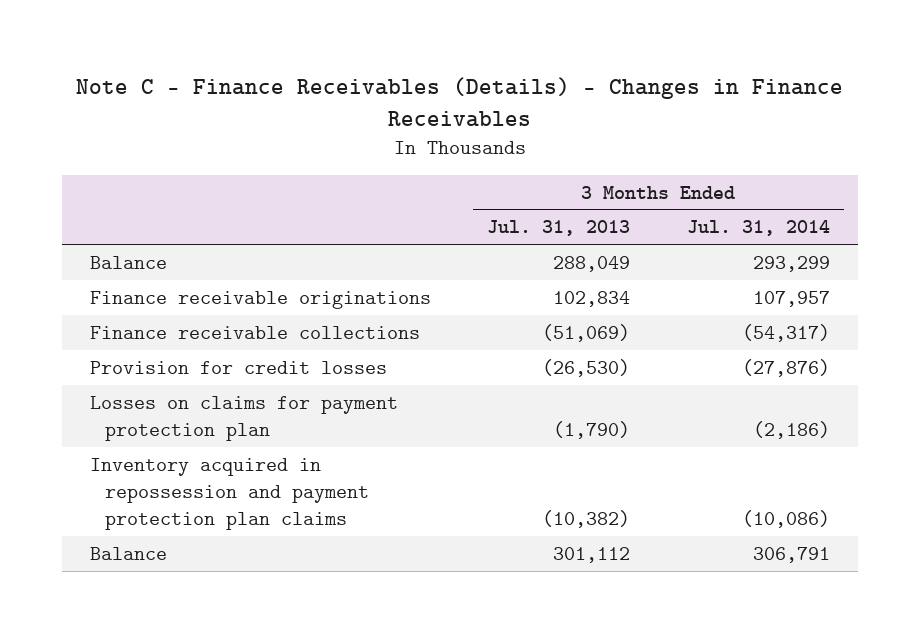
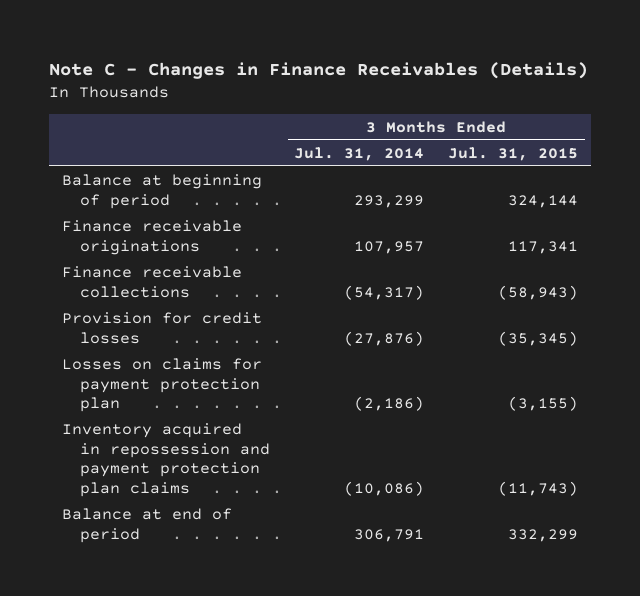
- Note C - Finance Receivables (Details) - Changes in Finance Receivables
+ Note C - Changes in Finance Receivables (Details)
- | 3 Months Ended Jul. 31, 2013 | 3 Months Ended Jul. 31, 2014
+ | 3 Months Ended Jul. 31, 2014 | 3 Months Ended Jul. 31, 2015
- Balance | 288,049 | 293,299
+ Balance at beginning of period | 293,299 | 324,144
- Balance | 301,112 | 306,791
+ Balance at end of period | 306,791 | 332,299

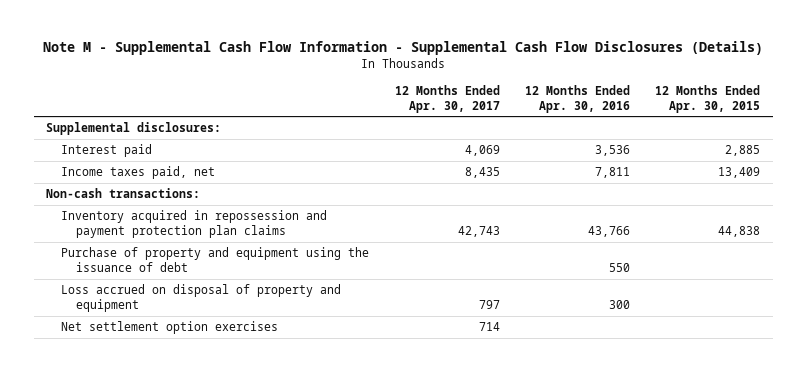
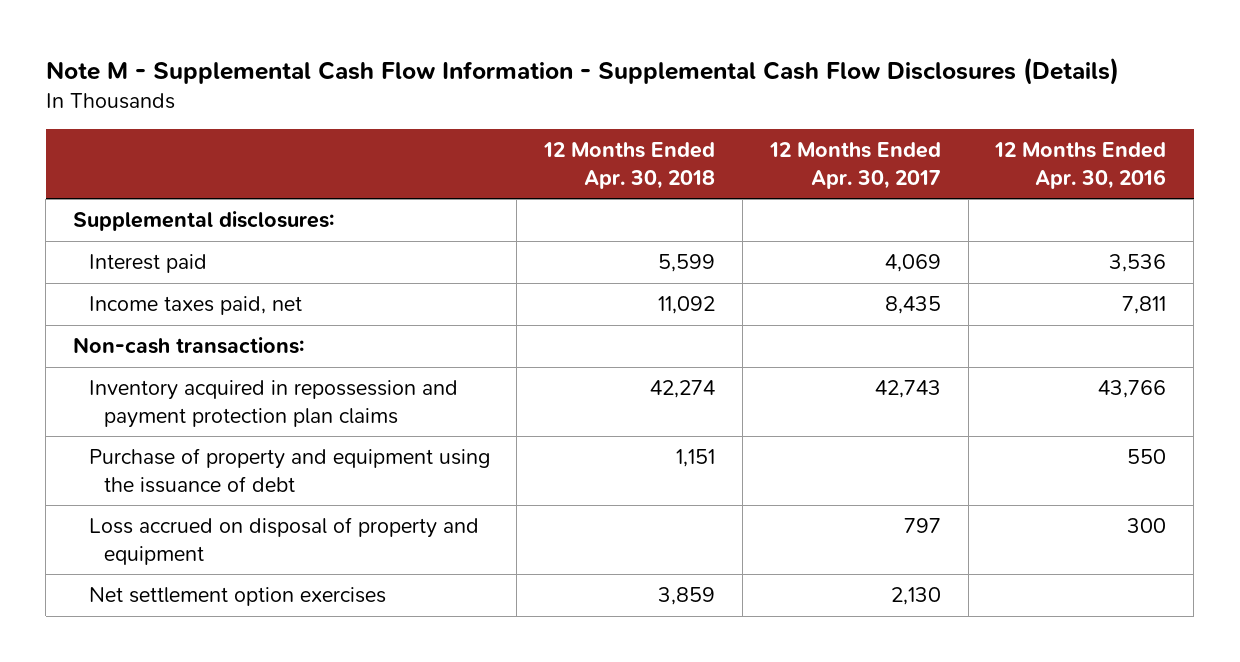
- | 12 Months Ended Apr. 30, 2017 | 12 Months Ended Apr. 30, 2016 | 12 Months Ended Apr. 30, 2015
+ | 12 Months Ended Apr. 30, 2018 | 12 Months Ended Apr. 30, 2017 | 12 Months Ended Apr. 30, 2016
- Net settlement option exercises | 714 | |
+ Net settlement option exercises | 3,859 | 2,130 |

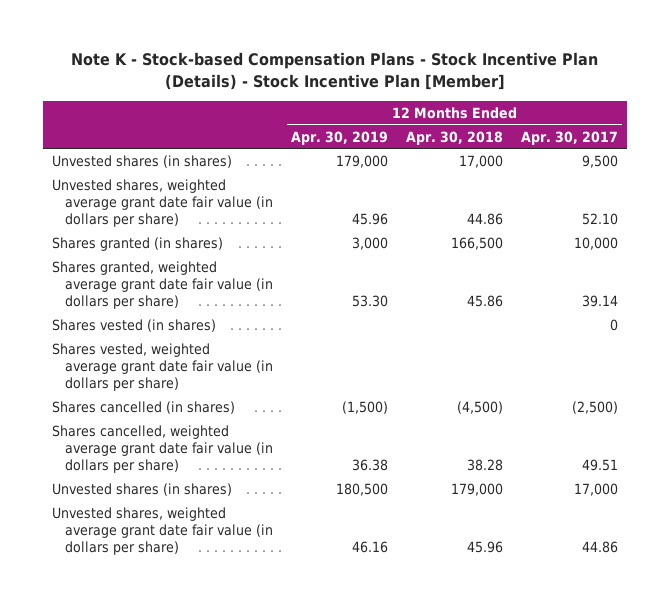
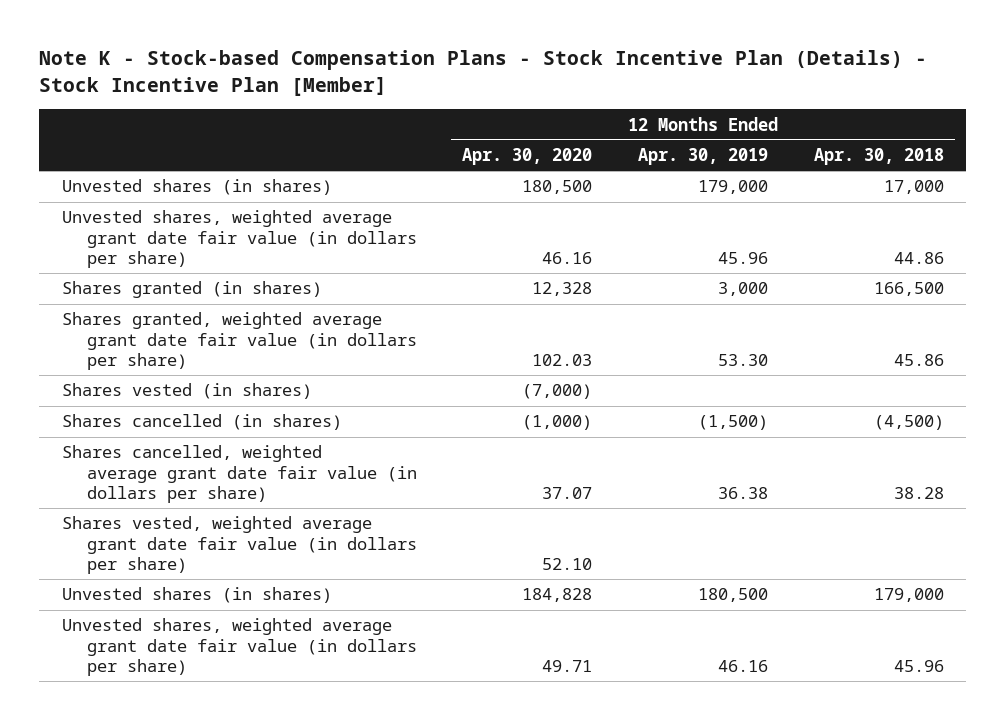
- | 12 Months Ended Apr. 30, 2019 | 12 Months Ended Apr. 30, 2018 | 12 Months Ended Apr. 30, 2017
+ | 12 Months Ended Apr. 30, 2020 | 12 Months Ended Apr. 30, 2019 | 12 Months Ended Apr. 30, 2018
moved down: Shares vested, weighted average grant date fair value (in dollars per share) | 52.10 | |

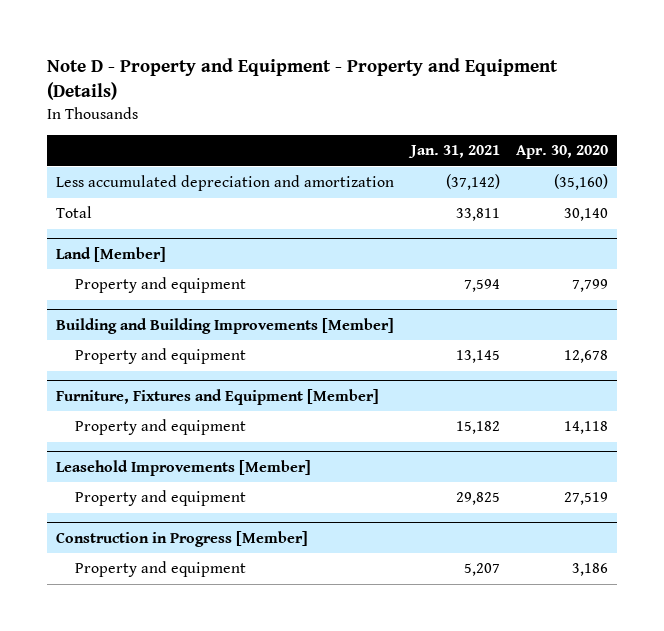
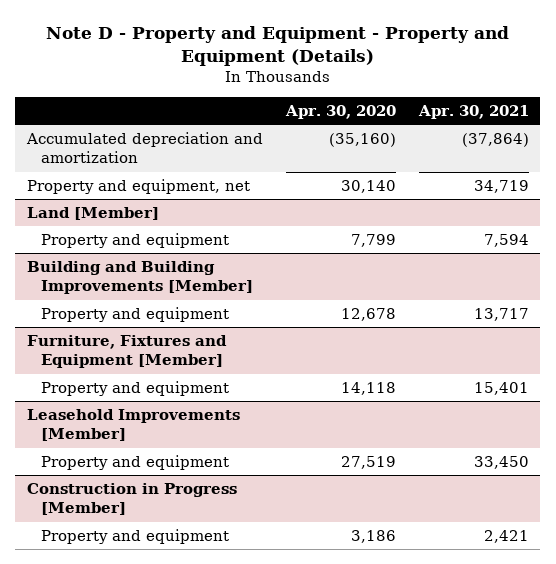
- | Jan. 31, 2021 | Apr. 30, 2020
+ | Apr. 30, 2020 | Apr. 30, 2021
- Less accumulated depreciation and amortization | (37,142) | (35,160)
- Total | 33,811 | 30,140
+ Accumulated depreciation and amortization | (35,160) | (37,864)
+ Property and equipment, net | 30,140 | 34,719

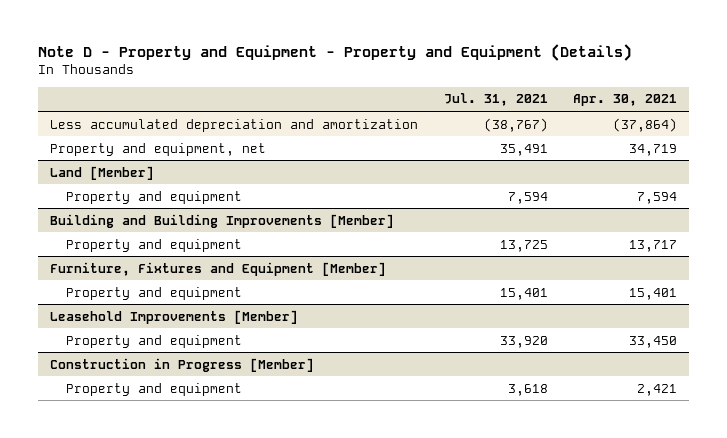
- | Apr. 30, 2020 | Apr. 30, 2021
+ | Jul. 31, 2021 | Apr. 30, 2021
- Accumulated depreciation and amortization | (35,160) | (37,864)
+ Less accumulated depreciation and amortization | (38,767) | (37,864)

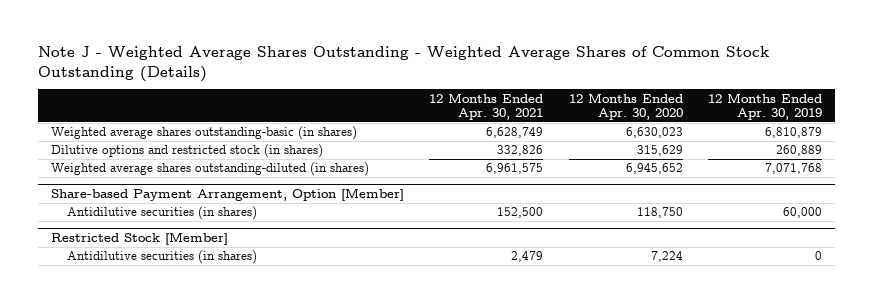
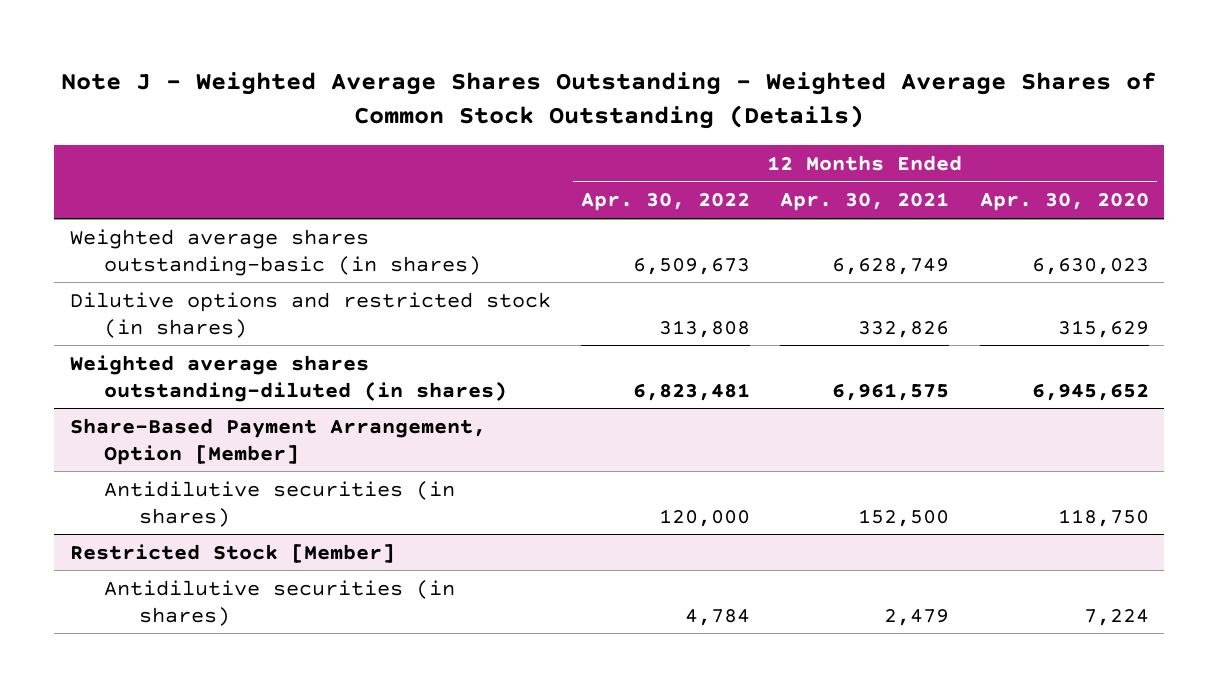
- | 12 Months Ended Apr. 30, 2021 | 12 Months Ended Apr. 30, 2020 | 12 Months Ended Apr. 30, 2019
+ | 12 Months Ended Apr. 30, 2022 | 12 Months Ended Apr. 30, 2021 | 12 Months Ended Apr. 30, 2020
- Share-based Payment Arrangement, Option [Member]
+ Share-Based Payment Arrangement, Option [Member]

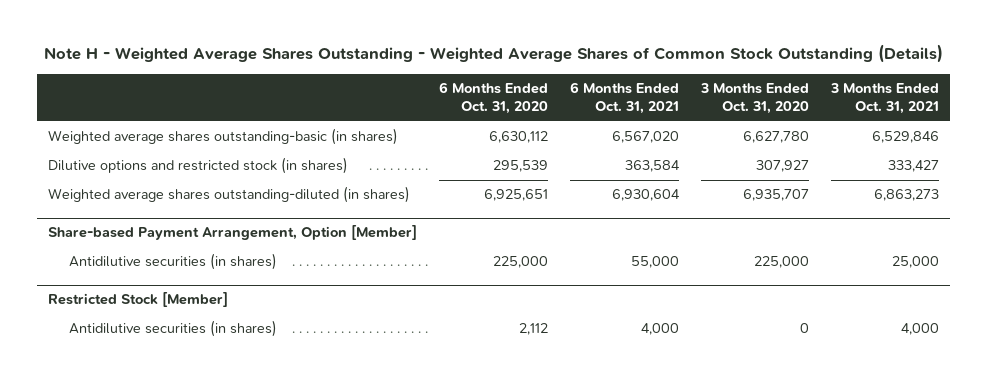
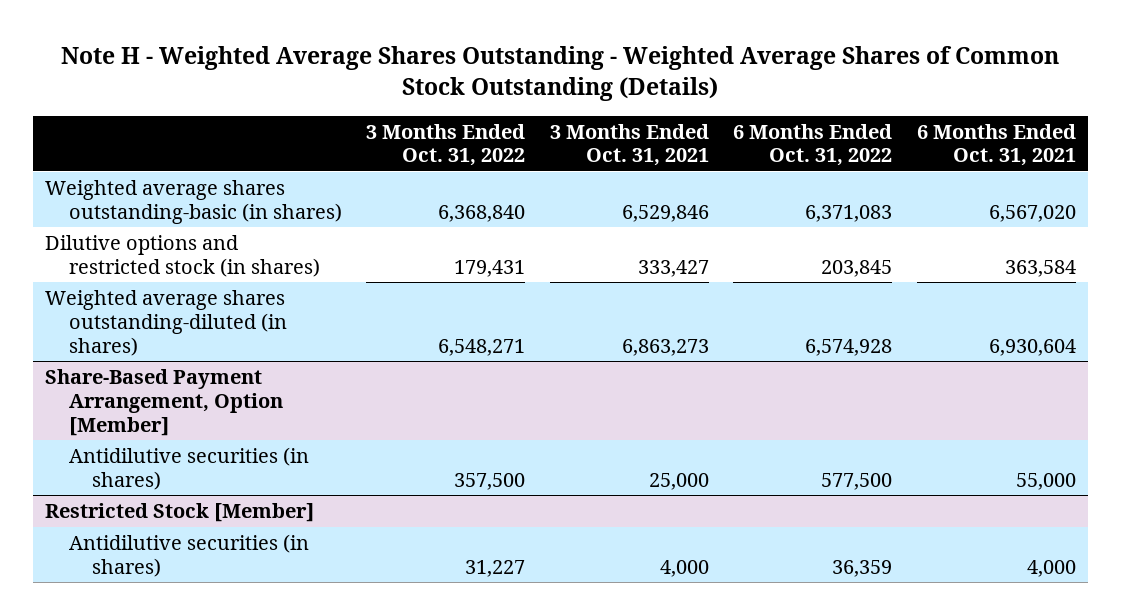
- | 6 Months Ended Oct. 31, 2020 | 6 Months Ended Oct. 31, 2021 | 3 Months Ended Oct. 31, 2020 | 3 Months Ended Oct. 31, 2021
+ | 3 Months Ended Oct. 31, 2022 | 3 Months Ended Oct. 31, 2021 | 6 Months Ended Oct. 31, 2022 | 6 Months Ended Oct. 31, 2021
- Share-based Payment Arrangement, Option [Member]
+ Share-Based Payment Arrangement, Option [Member]

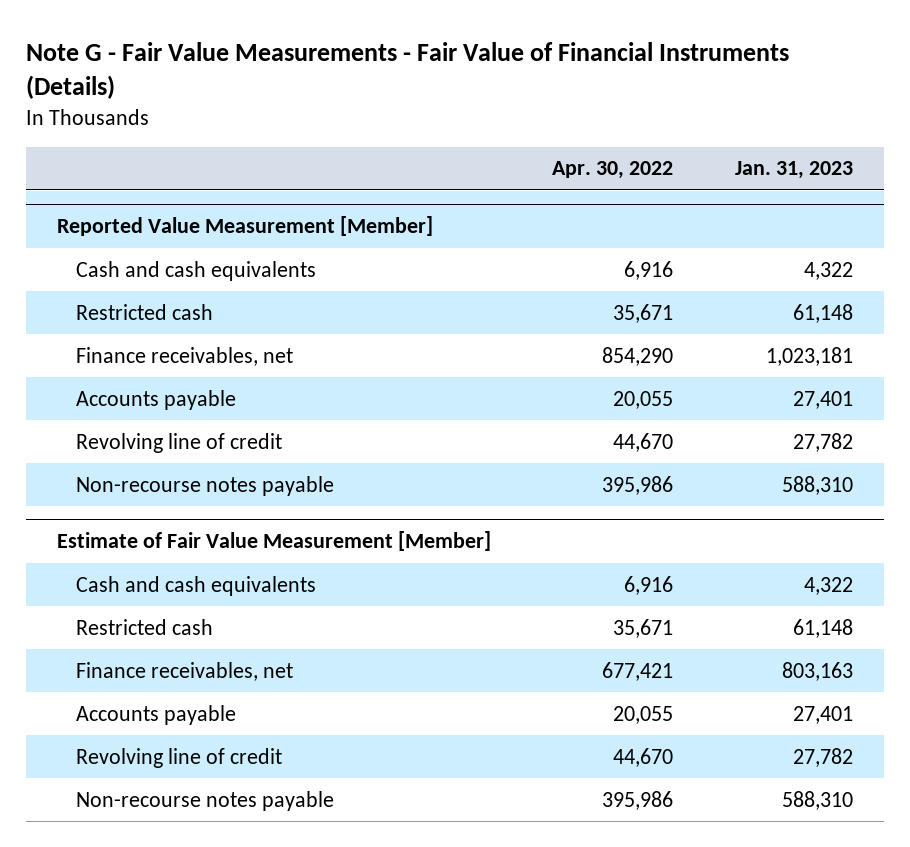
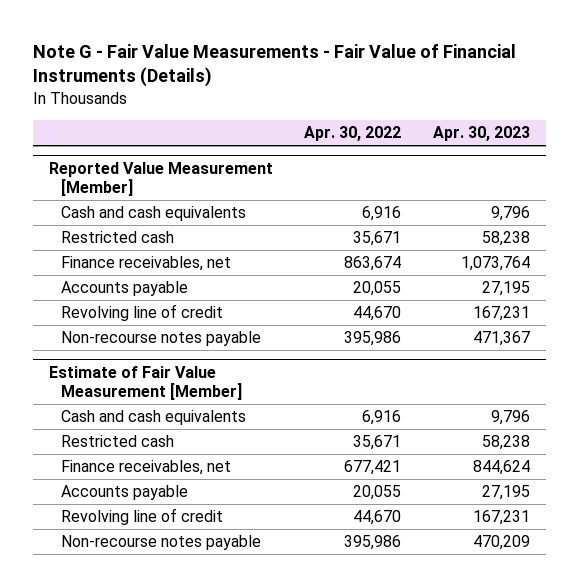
- | Apr. 30, 2022 | Jan. 31, 2023
+ | Apr. 30, 2022 | Apr. 30, 2023
@ Reported Value Measurement [Member]
- Finance receivables, net | 854,290 | 1,023,181
+ Finance receivables, net | 863,674 | 1,073,764

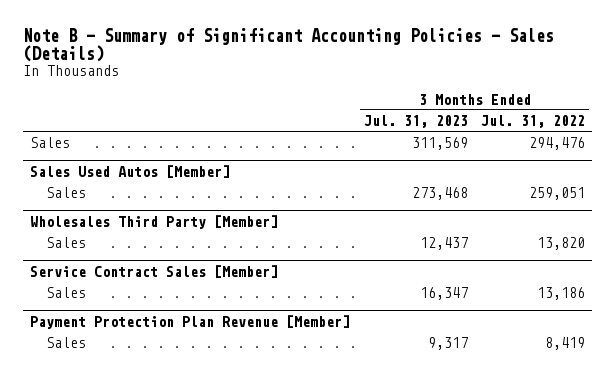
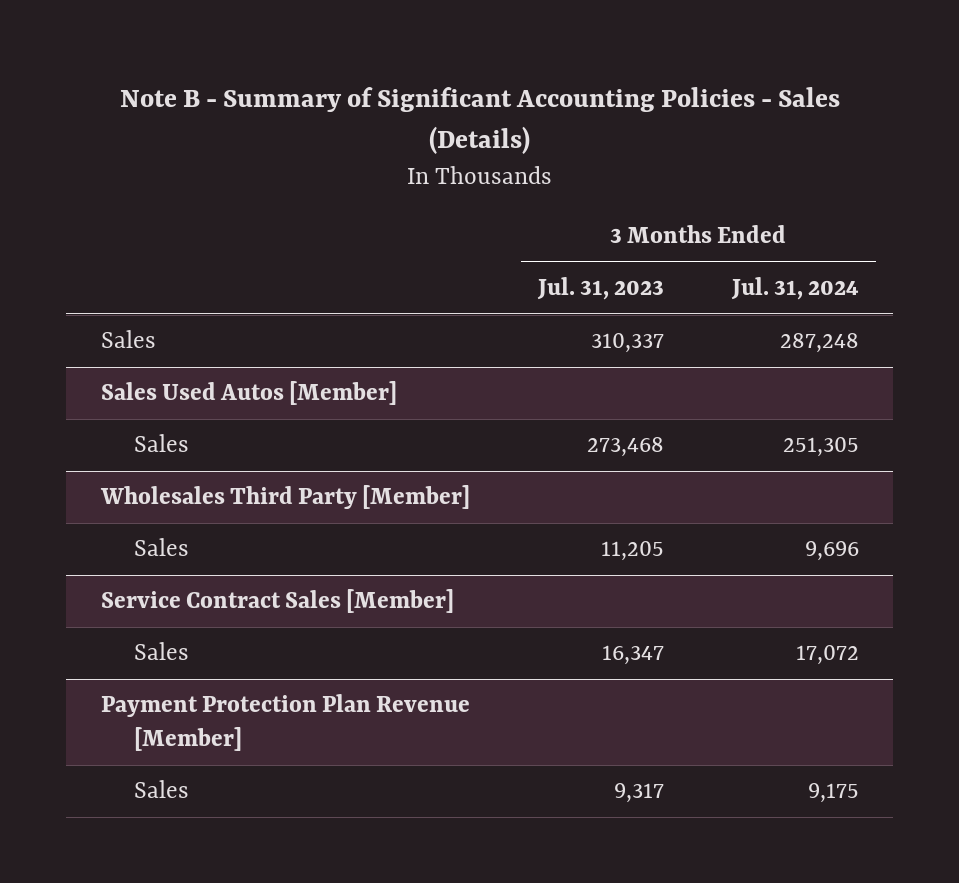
- | 3 Months Ended Jul. 31, 2023 | 3 Months Ended Jul. 31, 2022
+ | 3 Months Ended Jul. 31, 2023 | 3 Months Ended Jul. 31, 2024
- Sales | 311,569 | 294,476
+ Sales | 310,337 | 287,248
@ Wholesales Third Party [Member]
- Sales | 12,437 | 13,820
+ Sales | 11,205 | 9,696

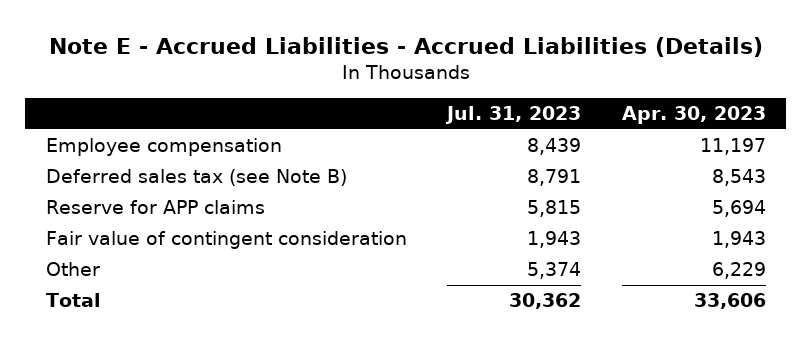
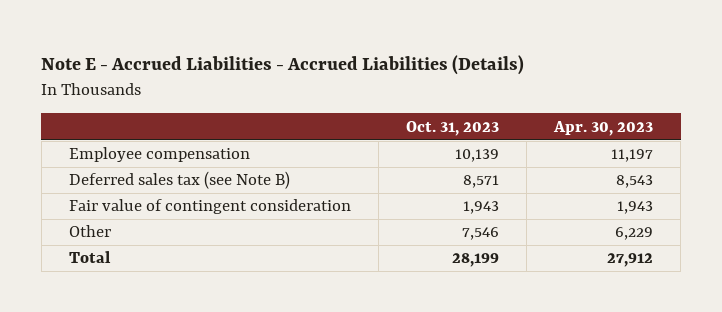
- | Jul. 31, 2023 | Apr. 30, 2023
+ | Oct. 31, 2023 | Apr. 30, 2023
- Reserve for APP claims | 5,815 | 5,694
- Total | 30,362 | 33,606
+ Total | 28,199 | 27,912

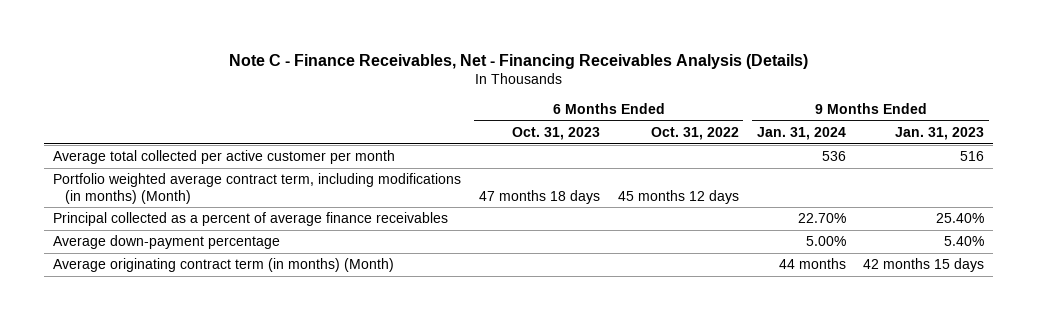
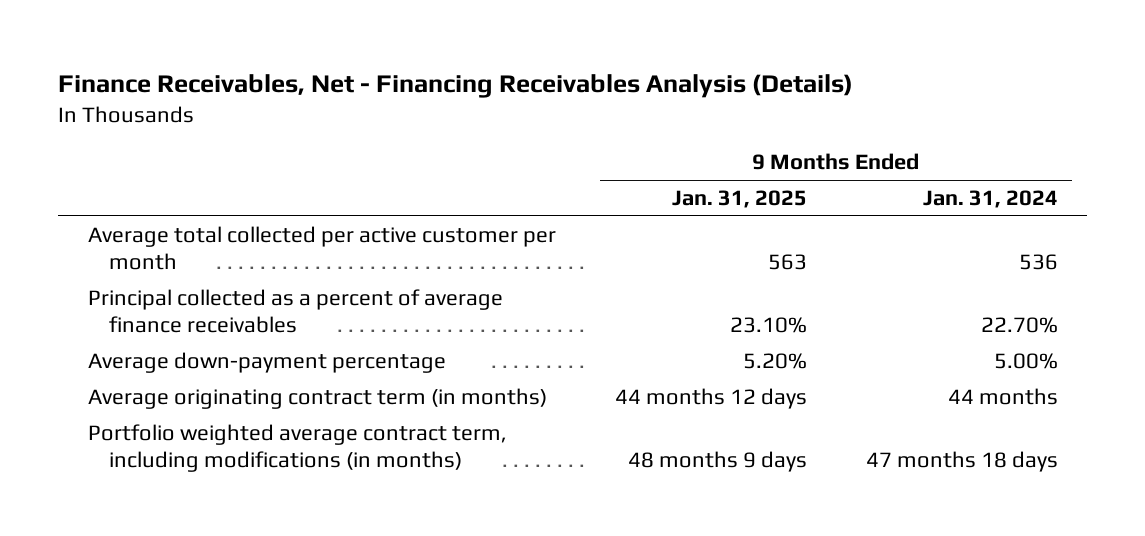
- Note C - Finance Receivables, Net - Financing Receivables Analysis (Details)
+ Finance Receivables, Net - Financing Receivables Analysis (Details)
- | 6 Months Ended Oct. 31, 2023 | 6 Months Ended Oct. 31, 2022 | 9 Months Ended Jan. 31, 2024 | 9 Months Ended Jan. 31, 2023
+ | 9 Months Ended Jan. 31, 2025 | 9 Months Ended Jan. 31, 2024
- Portfolio weighted average contract term, including modifications (in months) (Month) | 47 months 18 days | 45 months 12 days | |
- Average originating contract term (in months) (Month) | | | 44 months | 42 months 15 days
+ Average originating contract term (in months) | 44 months 12 days | 44 months
+ Portfolio weighted average contract term, including modifications (in months) | 48 months 9 days | 47 months 18 days

